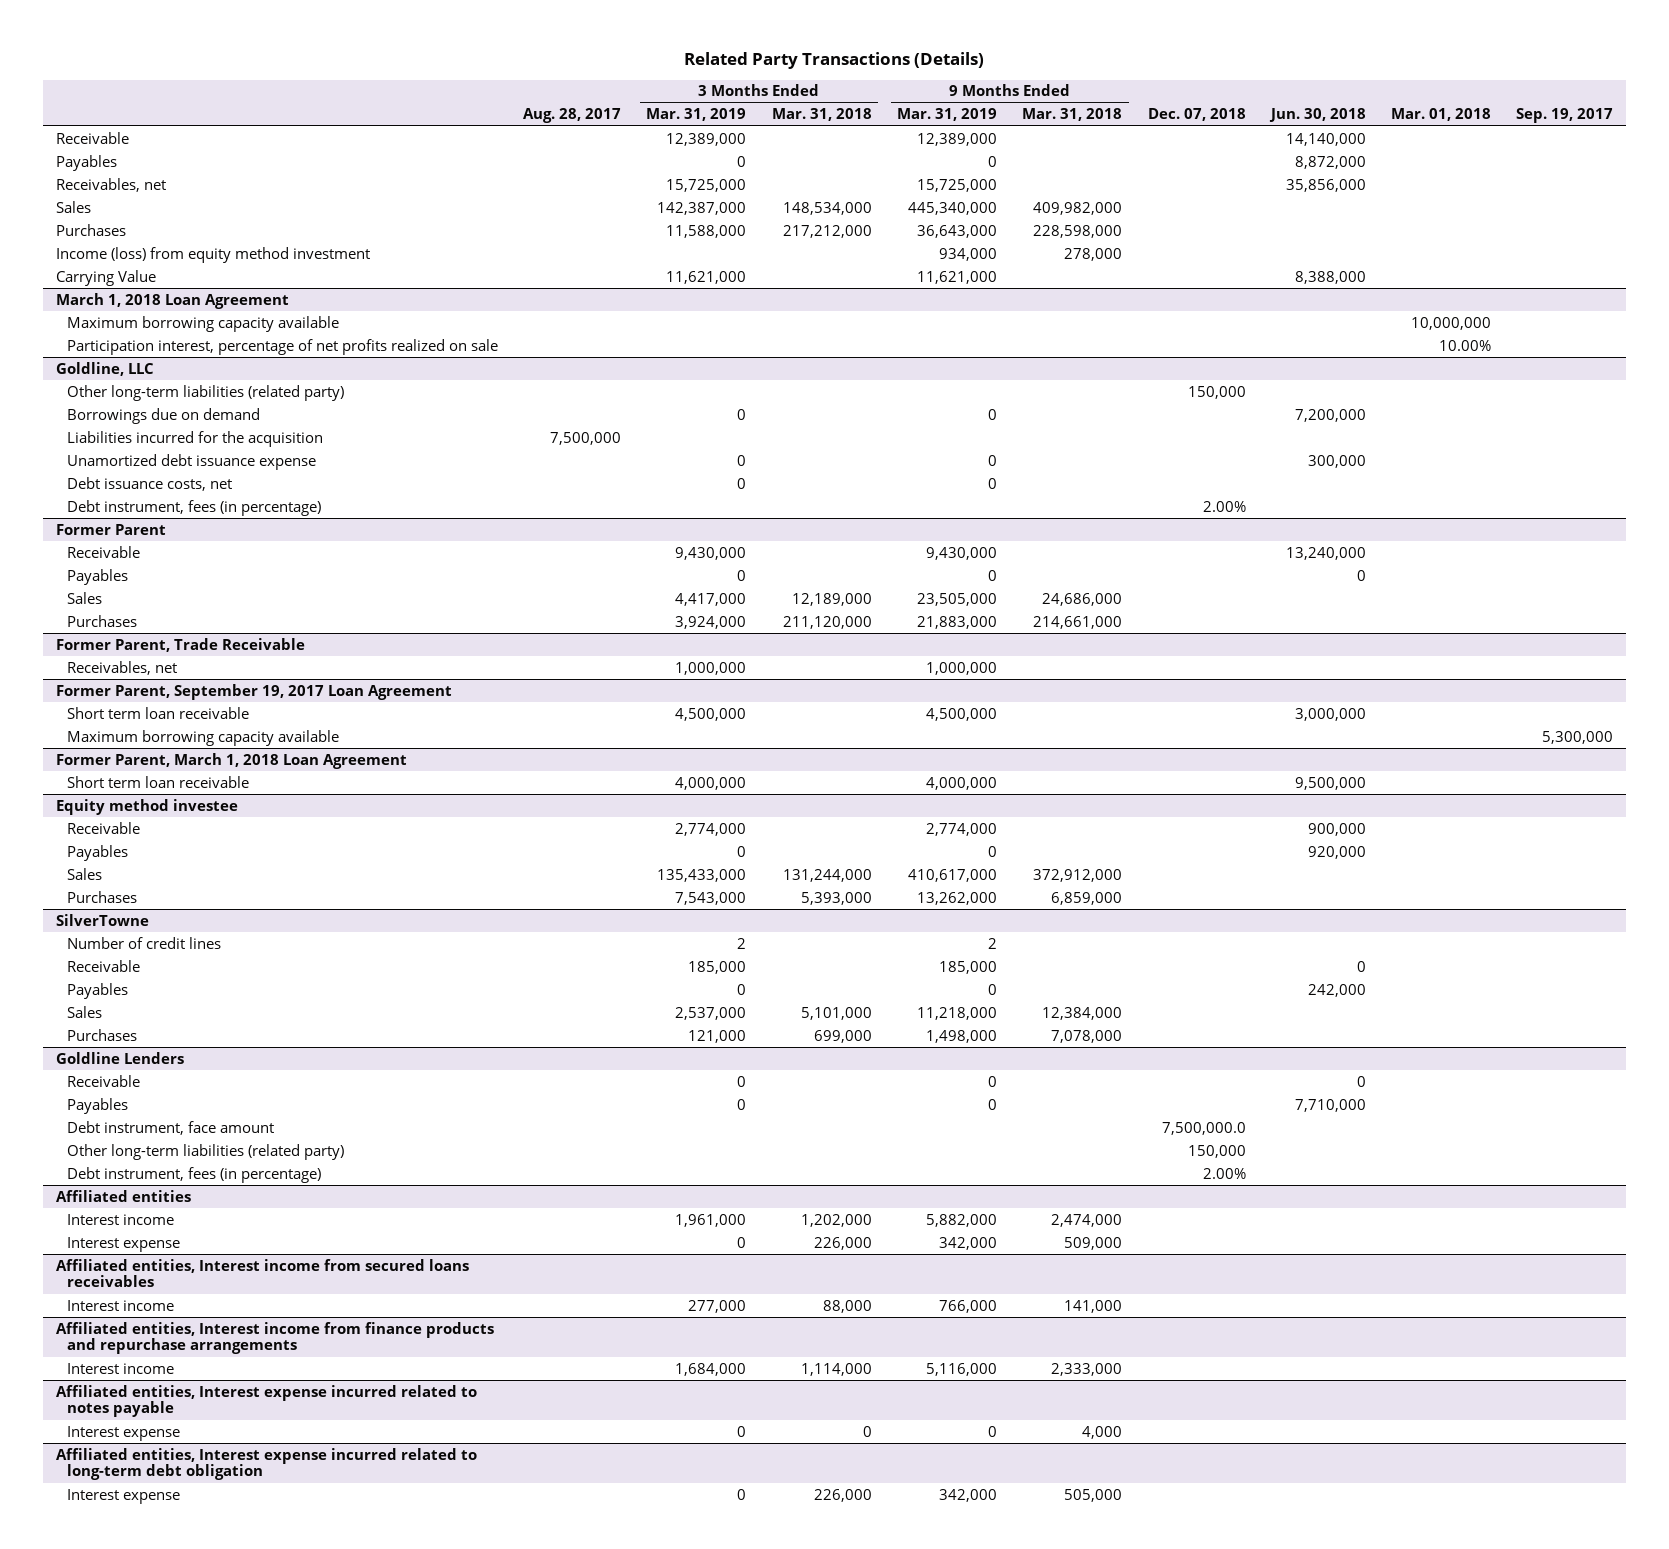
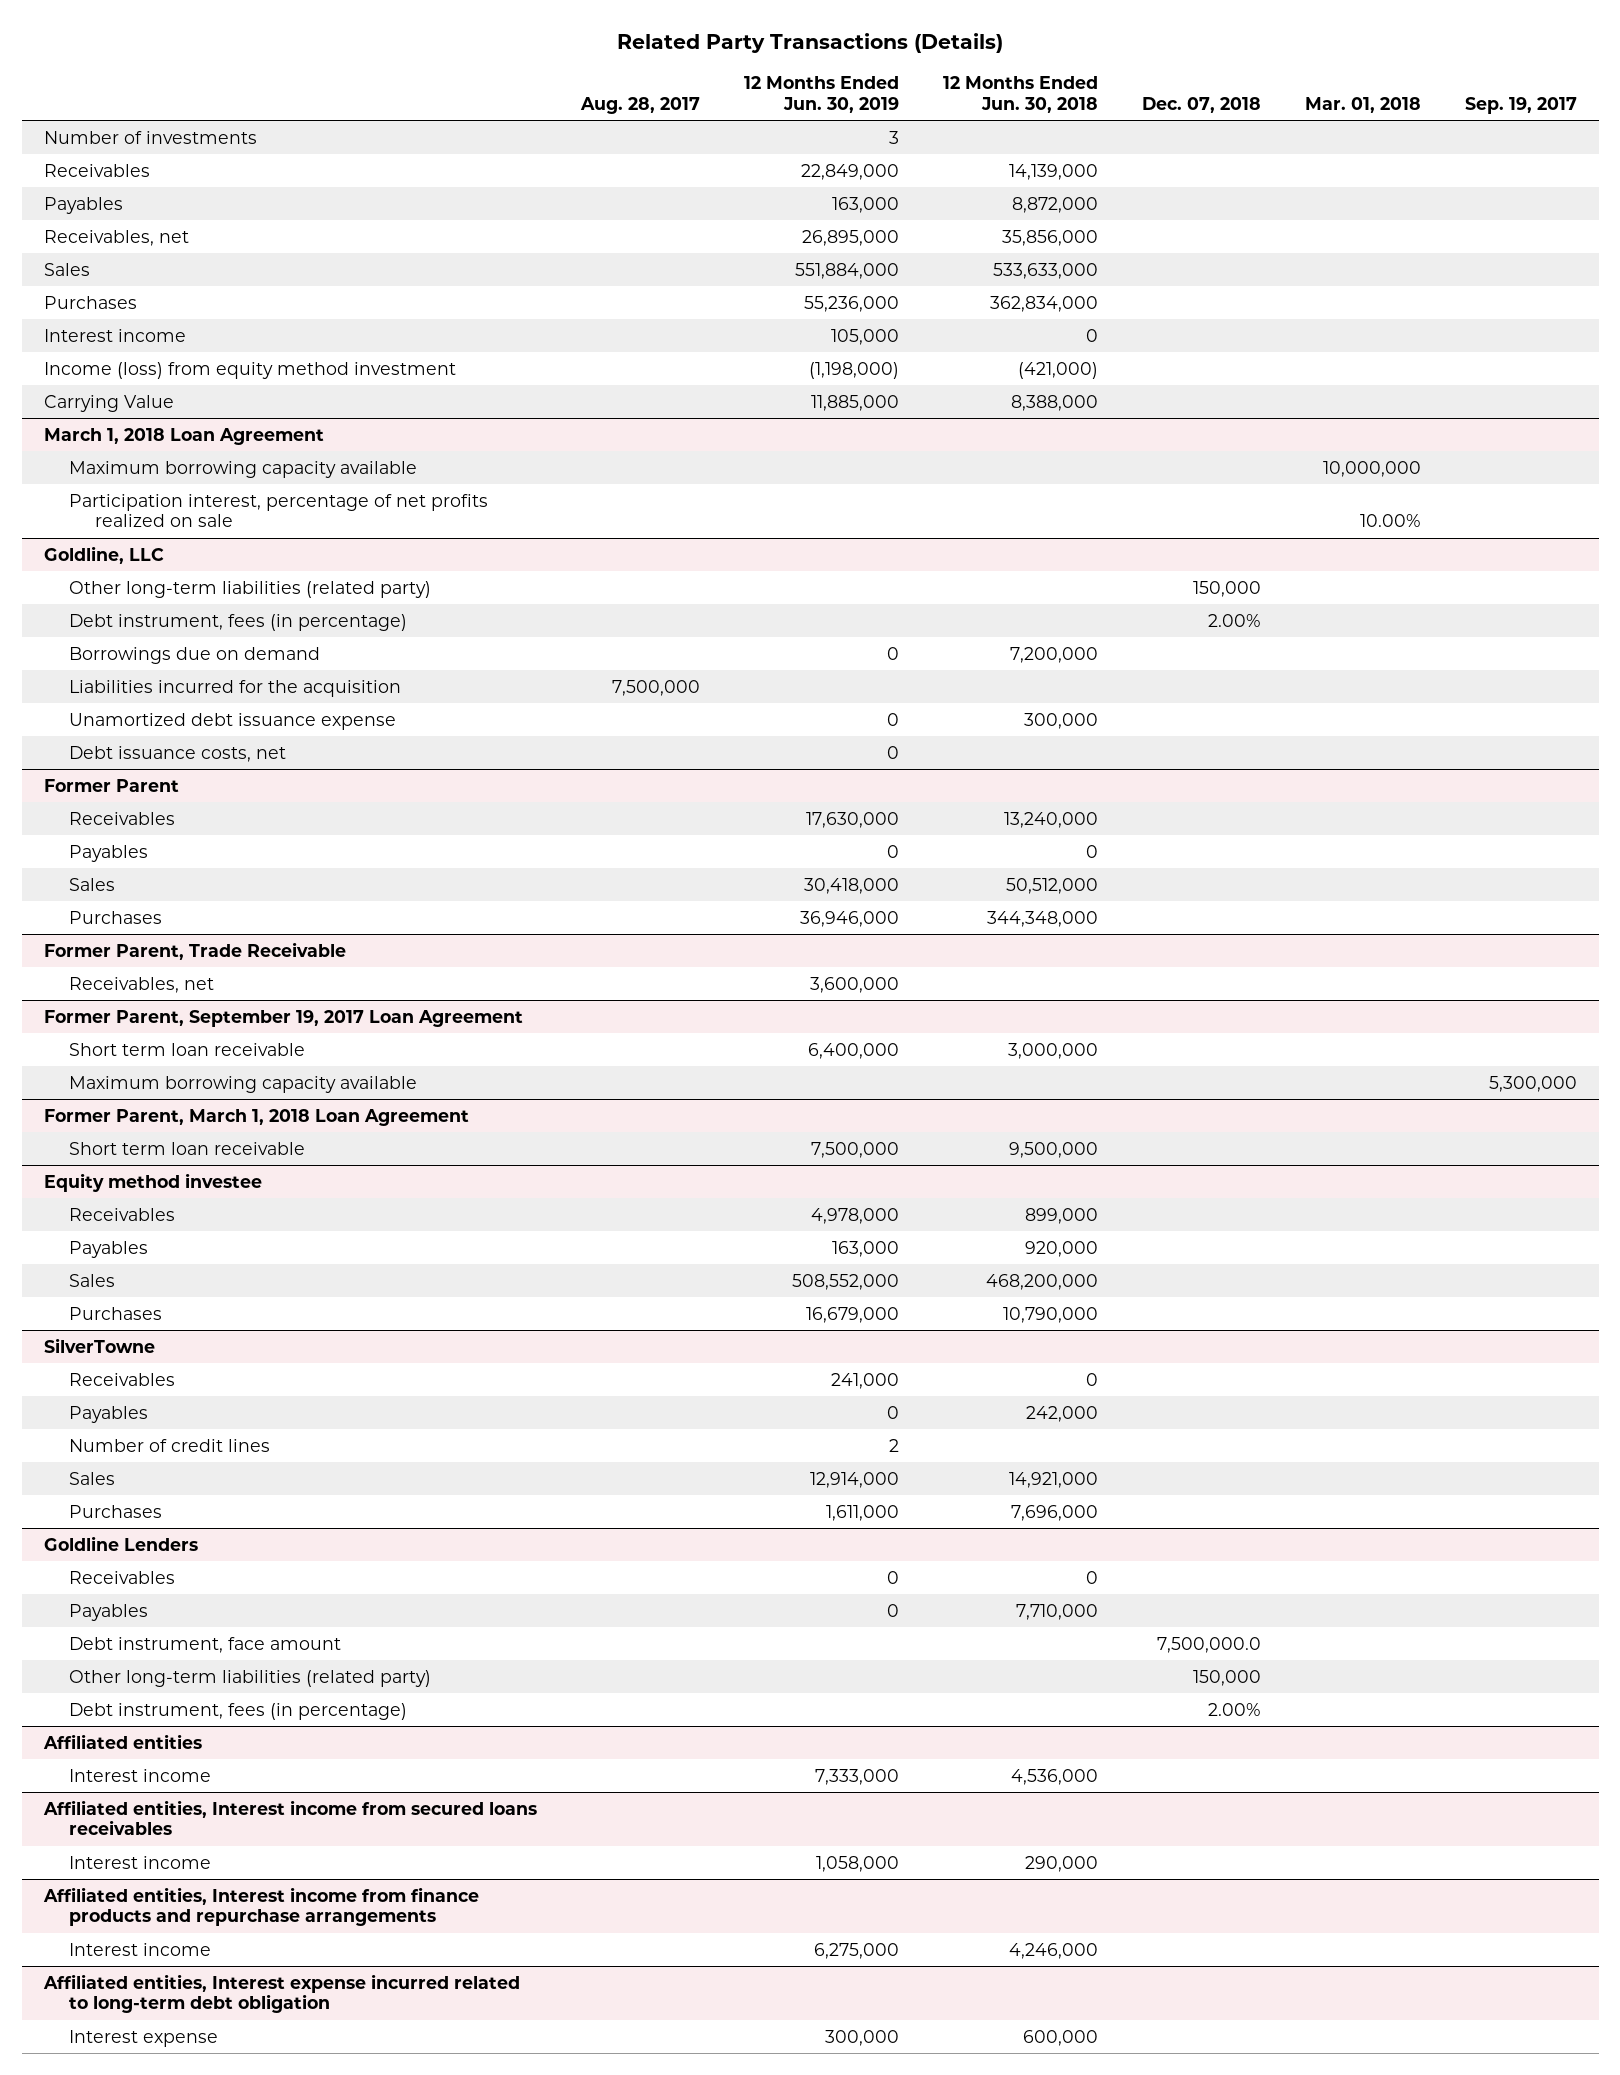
- | Aug. 28, 2017 | 3 Months Ended Mar. 31, 2019 | 3 Months Ended Mar. 31, 2018 | 9 Months Ended Mar. 31, 2019 | 9 Months Ended Mar. 31, 2018 | Dec. 07, 2018 | Jun. 30, 2018 | Mar. 01, 2018 | Sep. 19, 2017
+ | Aug. 28, 2017 | 12 Months Ended Jun. 30, 2019 | 12 Months Ended Jun. 30, 2018 | Dec. 07, 2018 | Mar. 01, 2018 | Sep. 19, 2017
- Receivable | | 12,389,000 | | 12,389,000 | | | 14,140,000 | |
+ Number of investments | | 3 | | | |
+ Receivables | | 22,849,000 | 14,139,000 | | |
+ Interest income | | 105,000 | 0 | | |
@ Goldline, LLC
moved up: Debt instrument, fees (in percentage) | | | | 2.00% | |
@ Former Parent
- Receivable | | 9,430,000 | | 9,430,000 | | | 13,240,000 | |
+ Receivables | | 17,630,000 | 13,240,000 | | |
@ Equity method investee
- Receivable | | 2,774,000 | | 2,774,000 | | | 900,000 | |
+ Receivables | | 4,978,000 | 899,000 | | |
@ SilverTowne
- Receivable | | 185,000 | | 185,000 | | | 0 | |
+ Receivables | | 241,000 | 0 | | |
moved down: Number of credit lines | | 2 | | | |
@ Goldline Lenders
- Receivable | | 0 | | 0 | | | 0 | |
+ Receivables | | 0 | 0 | | |
@ Affiliated entities
- Interest expense | | 0 | 226,000 | 342,000 | 509,000 | | | |
- Affiliated entities, Interest expense incurred related to notes payable
- Interest expense | | 0 | 0 | 0 | 4,000 | | | |

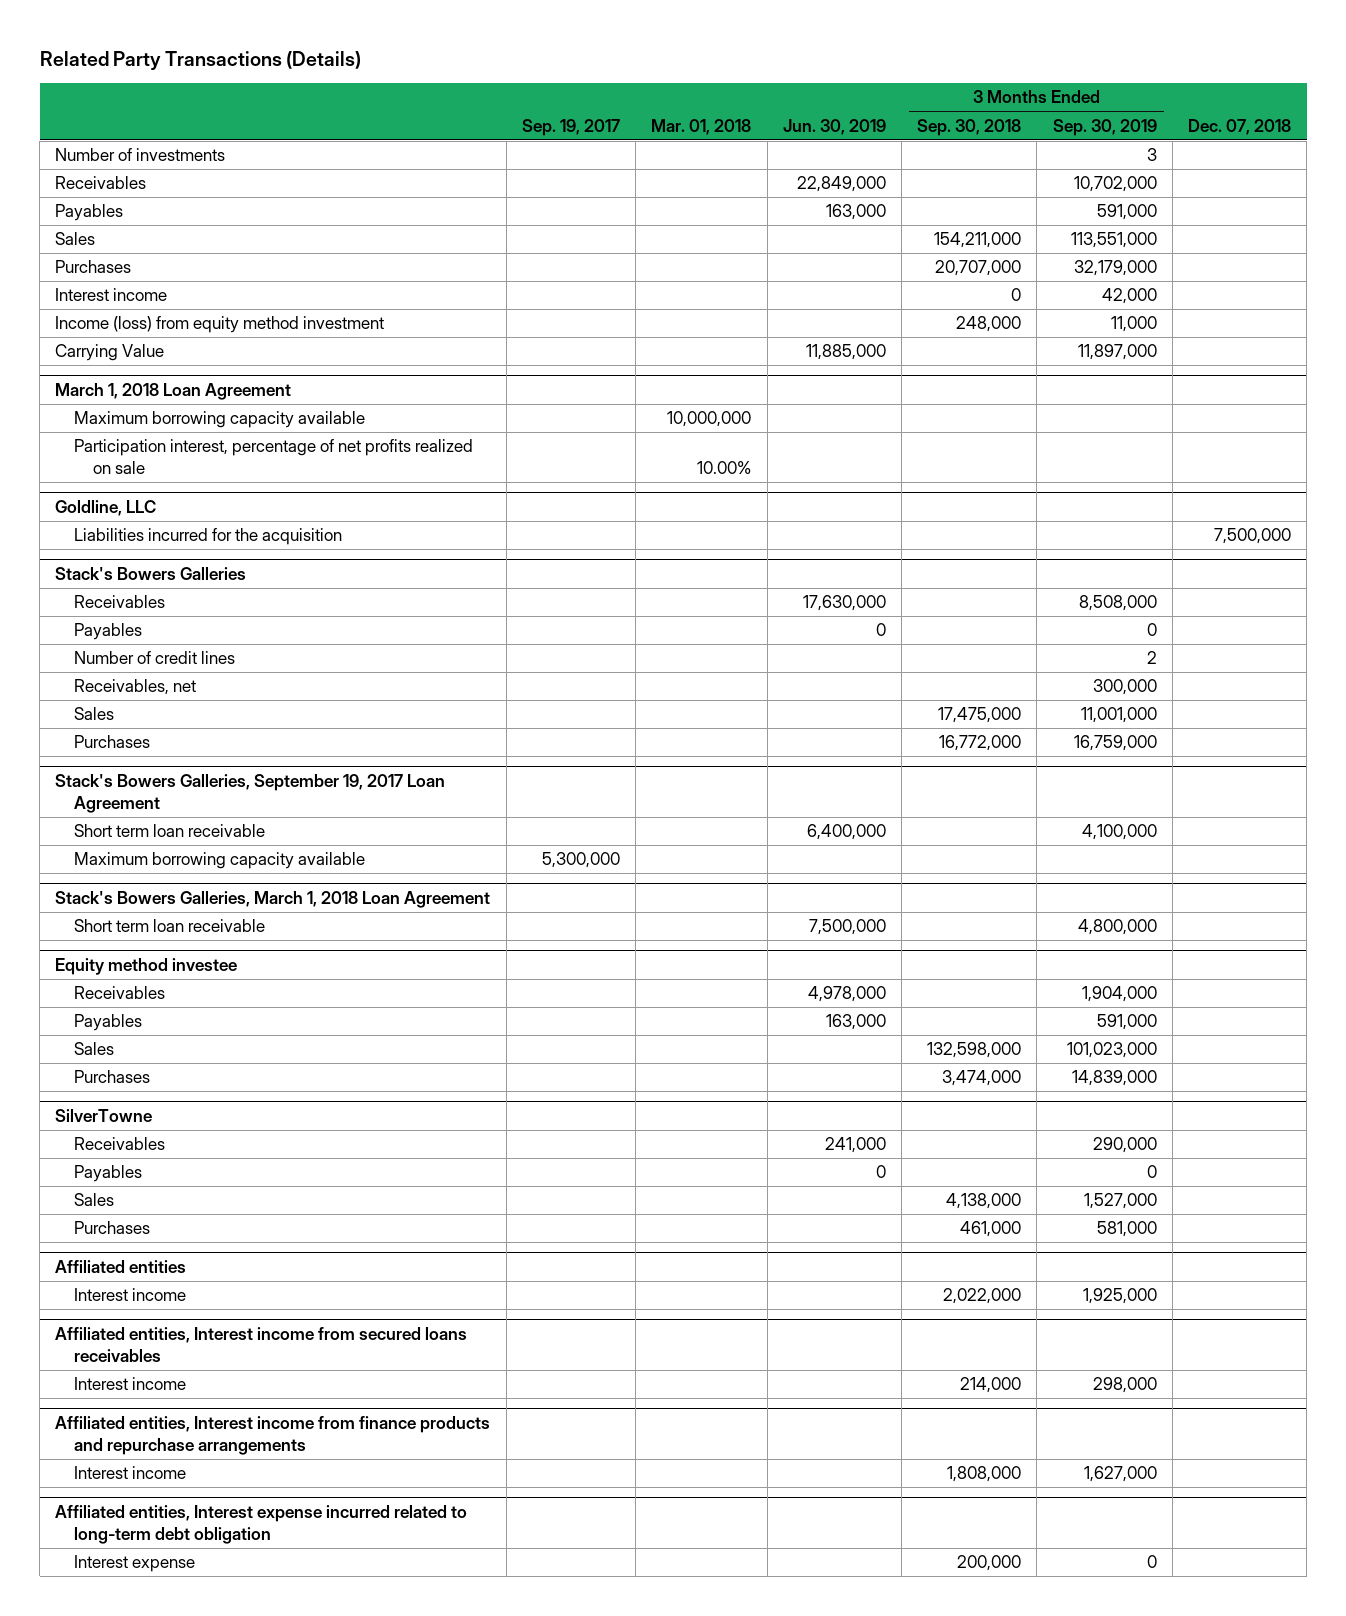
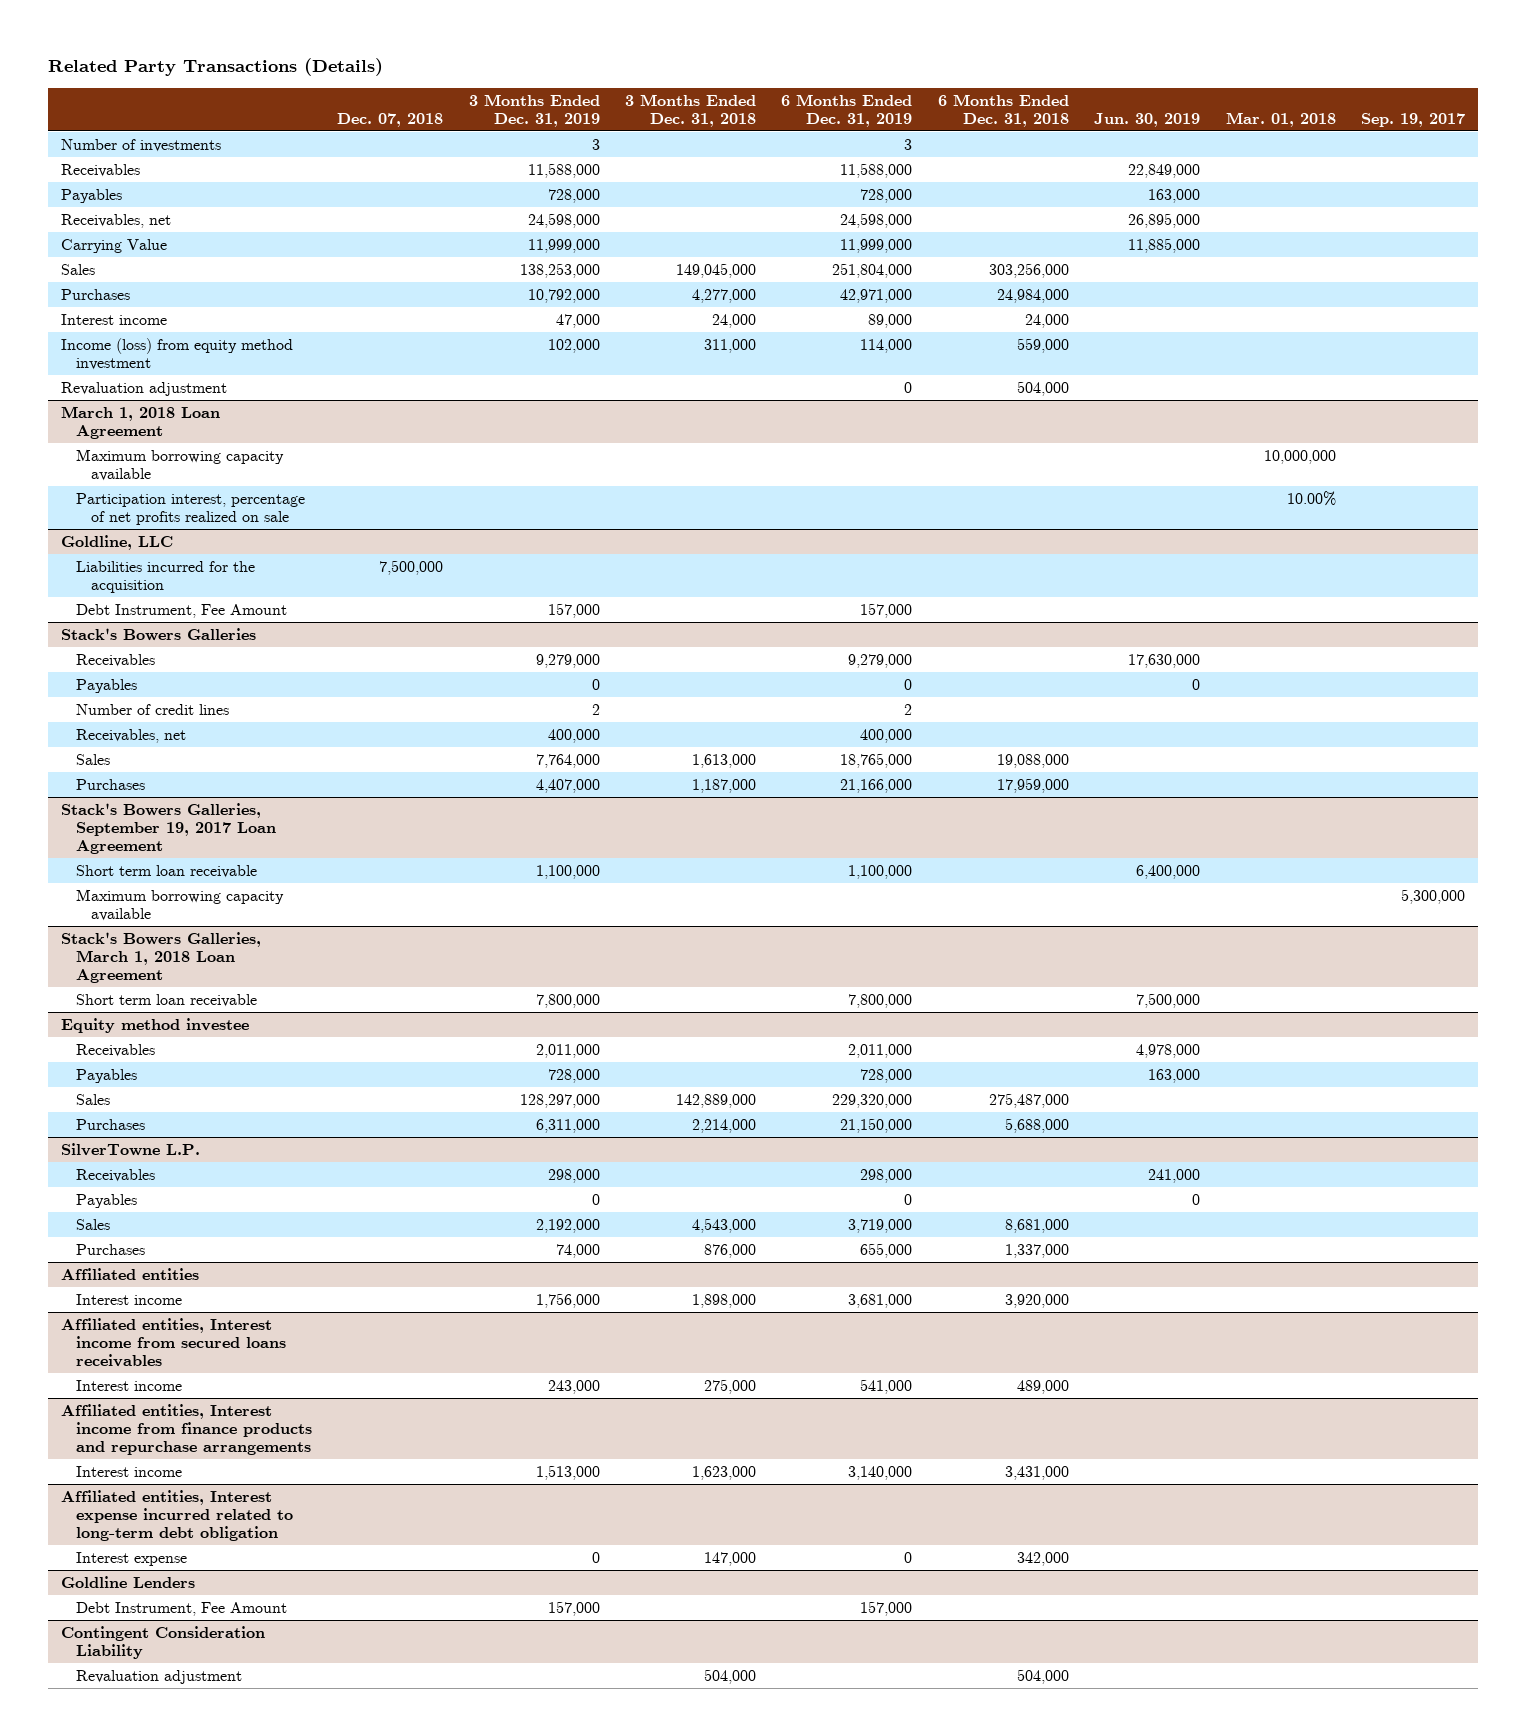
- | Sep. 19, 2017 | Mar. 01, 2018 | Jun. 30, 2019 | 3 Months Ended Sep. 30, 2018 | 3 Months Ended Sep. 30, 2019 | Dec. 07, 2018
+ | Dec. 07, 2018 | 3 Months Ended Dec. 31, 2019 | 3 Months Ended Dec. 31, 2018 | 6 Months Ended Dec. 31, 2019 | 6 Months Ended Dec. 31, 2018 | Jun. 30, 2019 | Mar. 01, 2018 | Sep. 19, 2017
+ Receivables, net | | 24,598,000 | | 24,598,000 | | 26,895,000 | |
moved up: Carrying Value | | 11,999,000 | | 11,999,000 | | 11,885,000 | |
+ Revaluation adjustment | | | | 0 | 504,000 | | |
@ Goldline, LLC
+ Debt Instrument, Fee Amount | | 157,000 | | 157,000 | | | |
- SilverTowne
+ SilverTowne L.P.
+ Goldline Lenders
+ Debt Instrument, Fee Amount | | 157,000 | | 157,000 | | | |
+ Contingent Consideration Liability
+ Revaluation adjustment | | | 504,000 | | 504,000 | | |

